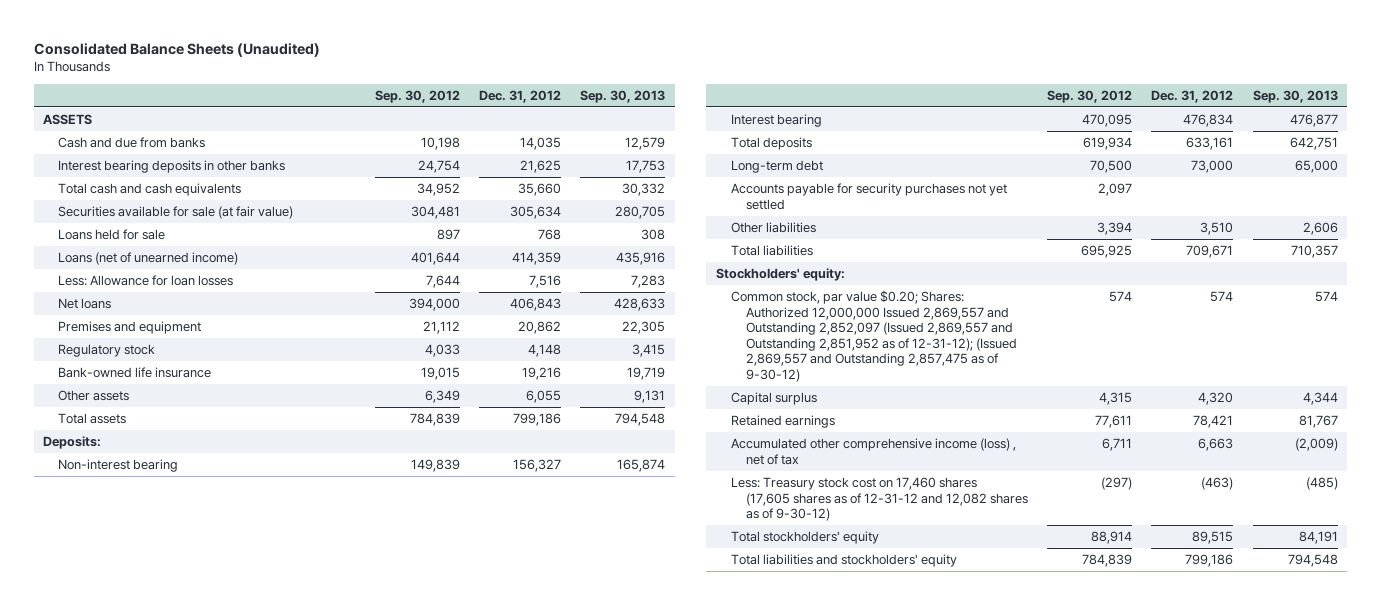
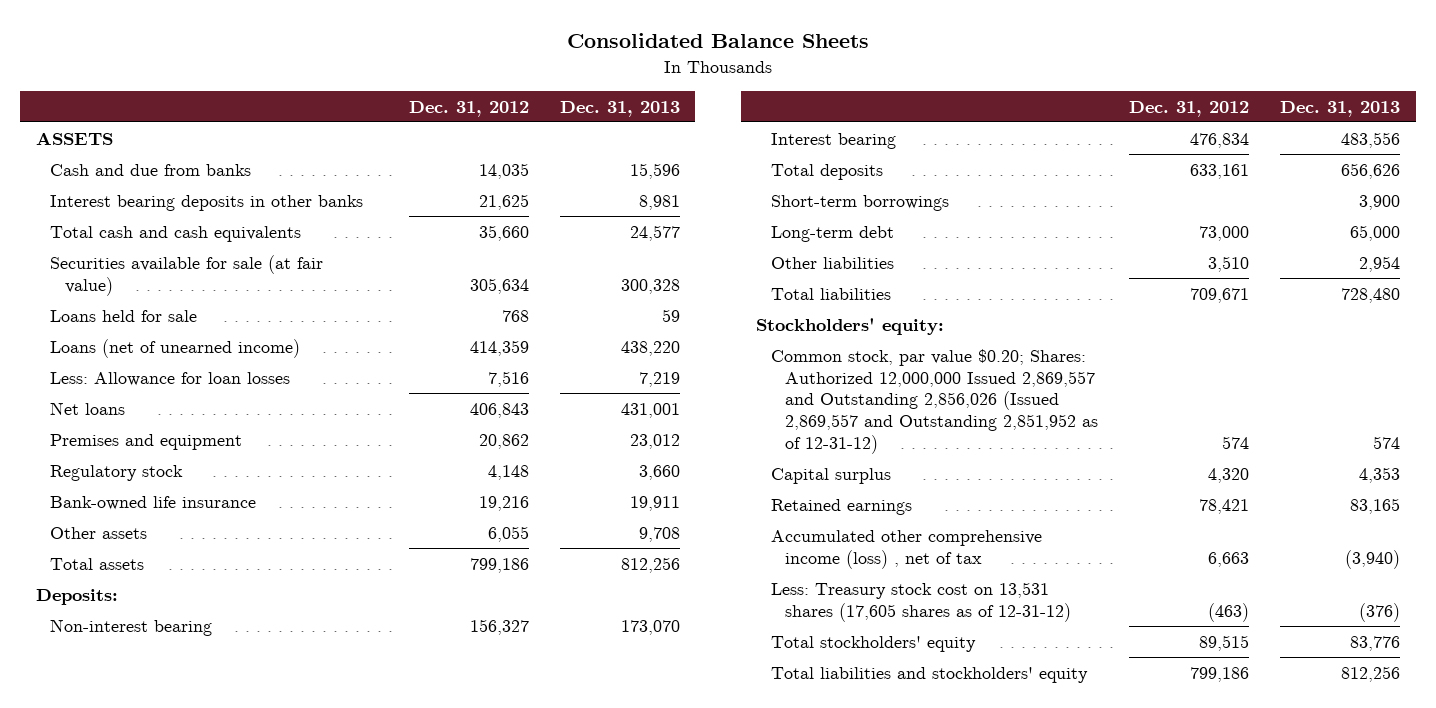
- Consolidated Balance Sheets (Unaudited)
+ Consolidated Balance Sheets
- | Sep. 30, 2012 | Dec. 31, 2012 | Sep. 30, 2013
+ | Dec. 31, 2012 | Dec. 31, 2013
+ Short-term borrowings | | 3,900
- Accounts payable for security purchases not yet settled | 2,097 | |
- Common stock, par value $0.20; Shares: Authorized 12,000,000 Issued 2,869,557 and Outstanding 2,852,097 (Issued 2,869,557 and Outstanding 2,851,952 as of 12-31-12); (Issued 2,869,557 and Outstanding 2,857,475 as of 9-30-12) | 574 | 574 | 574
+ Common stock, par value $0.20; Shares: Authorized 12,000,000 Issued 2,869,557 and Outstanding 2,856,026 (Issued 2,869,557 and Outstanding 2,851,952 as of 12-31-12) | 574 | 574
- Less: Treasury stock cost on 17,460 shares (17,605 shares as of 12-31-12 and 12,082 shares as of 9-30-12) | (297) | (463) | (485)
+ Less: Treasury stock cost on 13,531 shares (17,605 shares as of 12-31-12) | (463) | (376)

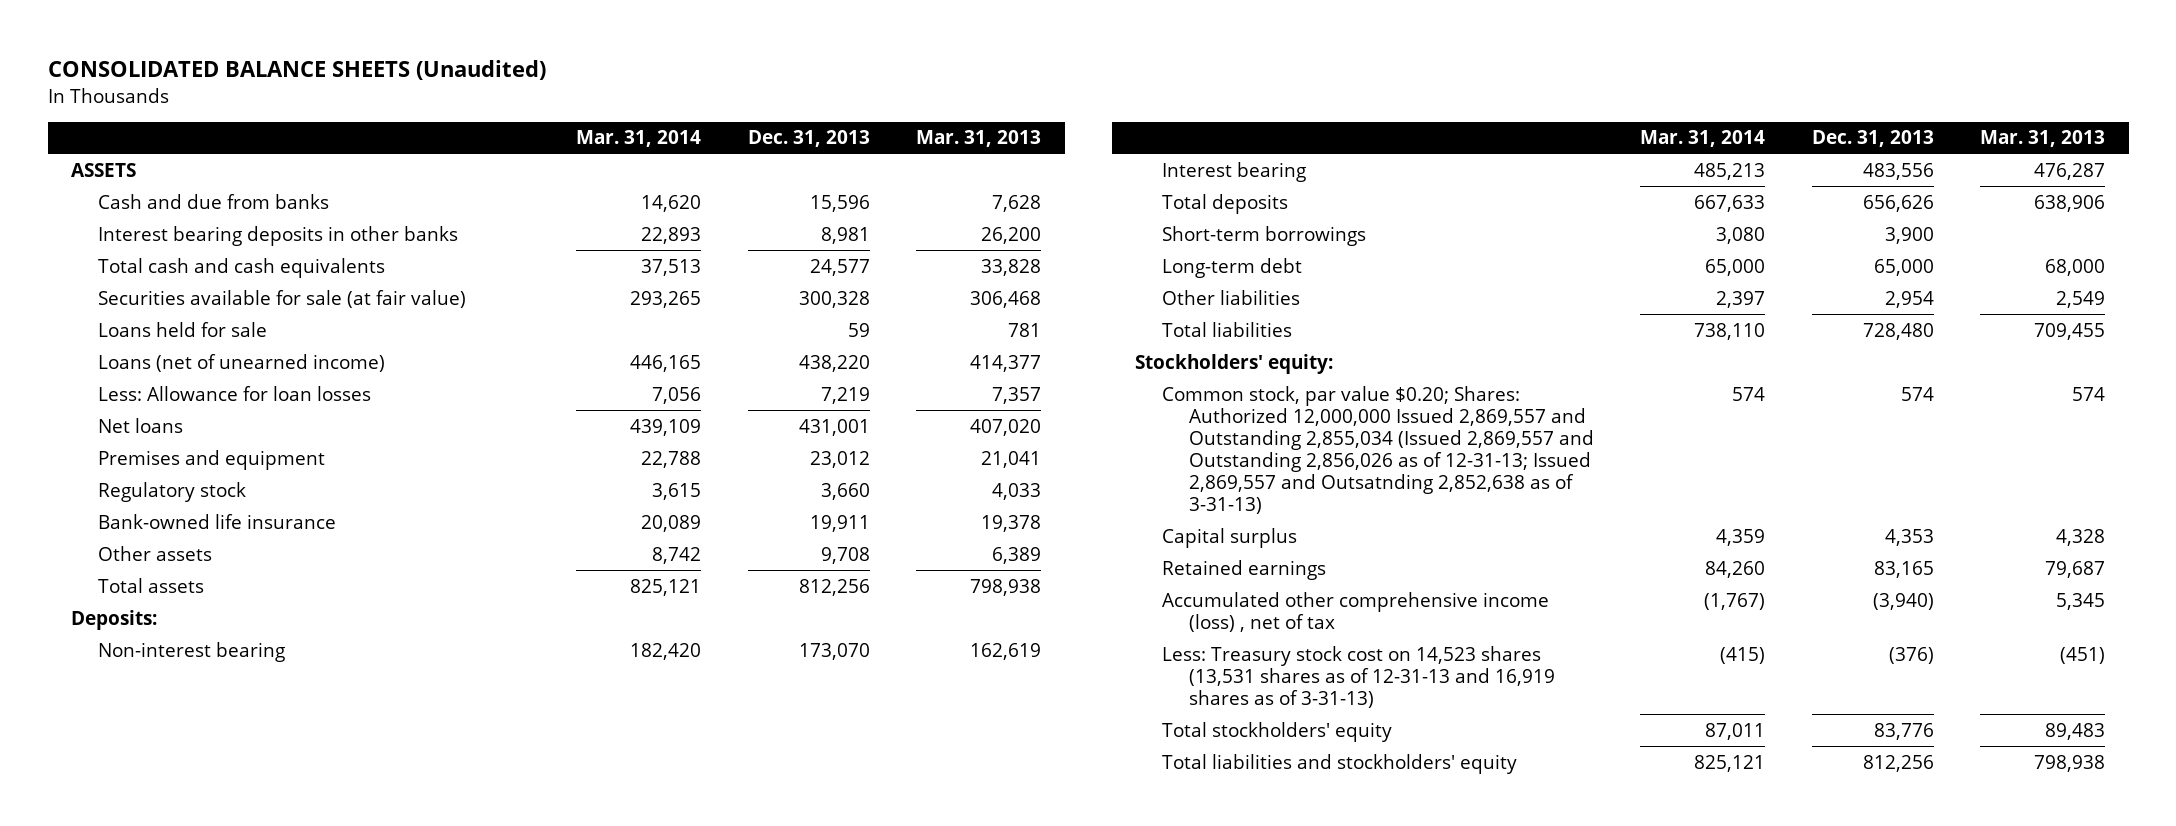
- Consolidated Balance Sheets
+ CONSOLIDATED BALANCE SHEETS (Unaudited)
- | Dec. 31, 2012 | Dec. 31, 2013
+ | Mar. 31, 2014 | Dec. 31, 2013 | Mar. 31, 2013
- Common stock, par value $0.20; Shares: Authorized 12,000,000 Issued 2,869,557 and Outstanding 2,856,026 (Issued 2,869,557 and Outstanding 2,851,952 as of 12-31-12) | 574 | 574
+ Common stock, par value $0.20; Shares: Authorized 12,000,000 Issued 2,869,557 and Outstanding 2,855,034 (Issued 2,869,557 and Outstanding 2,856,026 as of 12-31-13; Issued 2,869,557 and Outsatnding 2,852,638 as of 3-31-13) | 574 | 574 | 574
- Less: Treasury stock cost on 13,531 shares (17,605 shares as of 12-31-12) | (463) | (376)
+ Less: Treasury stock cost on 14,523 shares (13,531 shares as of 12-31-13 and 16,919 shares as of 3-31-13) | (415) | (376) | (451)

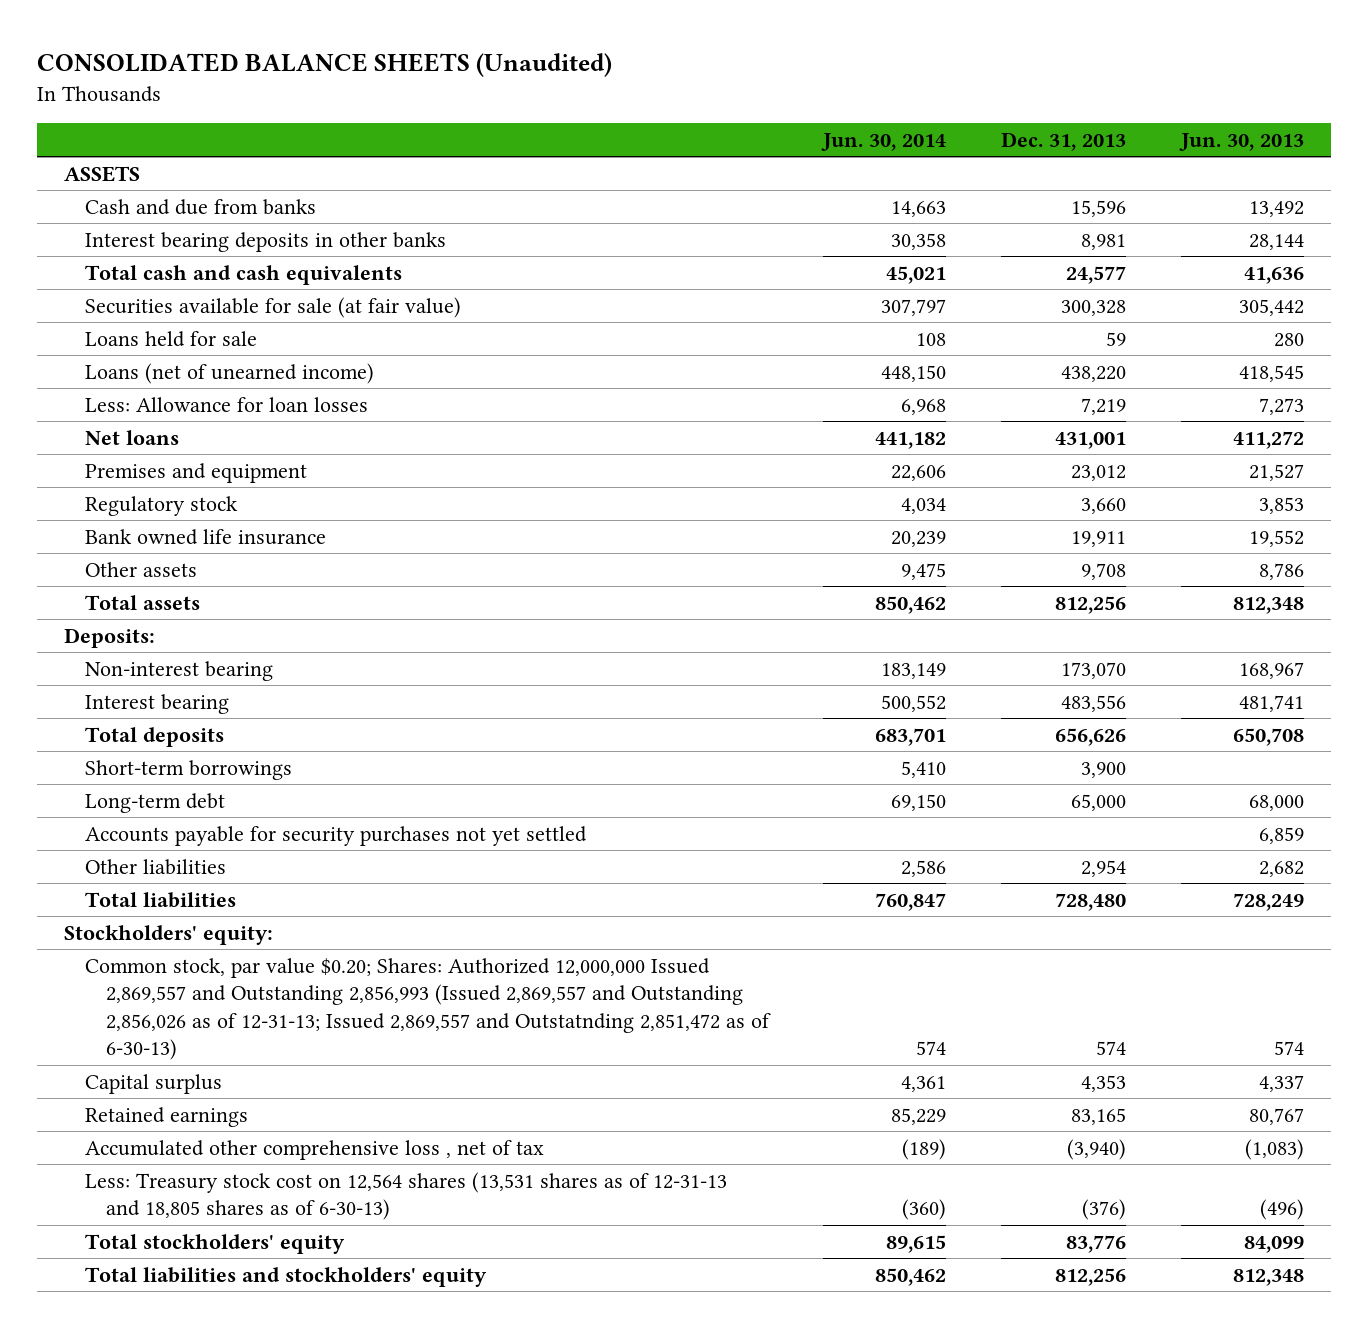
- | Mar. 31, 2014 | Dec. 31, 2013 | Mar. 31, 2013
+ | Jun. 30, 2014 | Dec. 31, 2013 | Jun. 30, 2013
- Bank-owned life insurance | 20,089 | 19,911 | 19,378
+ Bank owned life insurance | 20,239 | 19,911 | 19,552
+ Accounts payable for security purchases not yet settled | | | 6,859
- Common stock, par value $0.20; Shares: Authorized 12,000,000 Issued 2,869,557 and Outstanding 2,855,034 (Issued 2,869,557 and Outstanding 2,856,026 as of 12-31-13; Issued 2,869,557 and Outsatnding 2,852,638 as of 3-31-13) | 574 | 574 | 574
+ Common stock, par value $0.20; Shares: Authorized 12,000,000 Issued 2,869,557 and Outstanding 2,856,993 (Issued 2,869,557 and Outstanding 2,856,026 as of 12-31-13; Issued 2,869,557 and Outstatnding 2,851,472 as of 6-30-13) | 574 | 574 | 574
- Accumulated other comprehensive income (loss) , net of tax | (1,767) | (3,940) | 5,345
- Less: Treasury stock cost on 14,523 shares (13,531 shares as of 12-31-13 and 16,919 shares as of 3-31-13) | (415) | (376) | (451)
+ Accumulated other comprehensive loss , net of tax | (189) | (3,940) | (1,083)
+ Less: Treasury stock cost on 12,564 shares (13,531 shares as of 12-31-13 and 18,805 shares as of 6-30-13) | (360) | (376) | (496)

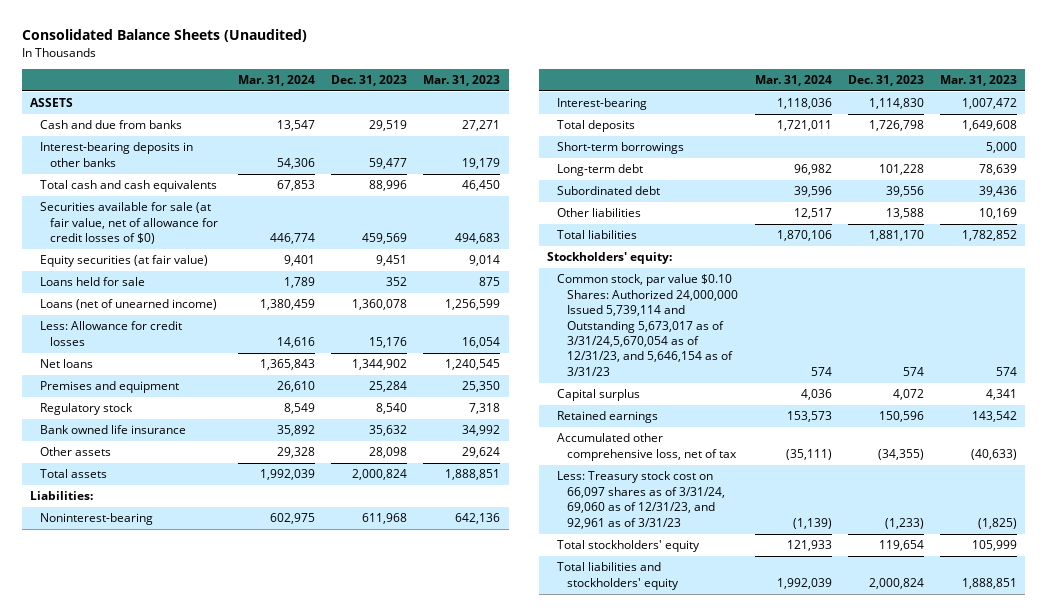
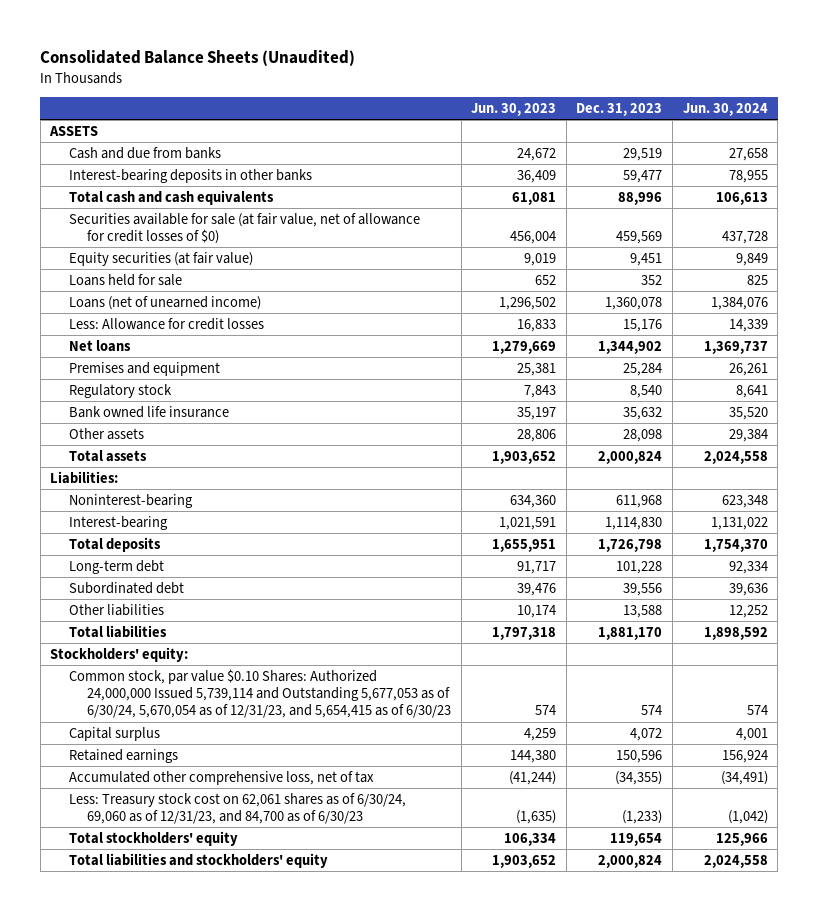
- | Mar. 31, 2024 | Dec. 31, 2023 | Mar. 31, 2023
+ | Jun. 30, 2023 | Dec. 31, 2023 | Jun. 30, 2024
- Short-term borrowings | | | 5,000
- Common stock, par value $0.10 Shares: Authorized 24,000,000 Issued 5,739,114 and Outstanding 5,673,017 as of 3/31/24,5,670,054 as of 12/31/23, and 5,646,154 as of 3/31/23 | 574 | 574 | 574
+ Common stock, par value $0.10 Shares: Authorized 24,000,000 Issued 5,739,114 and Outstanding 5,677,053 as of 6/30/24, 5,670,054 as of 12/31/23, and 5,654,415 as of 6/30/23 | 574 | 574 | 574
- Less: Treasury stock cost on 66,097 shares as of 3/31/24, 69,060 as of 12/31/23, and 92,961 as of 3/31/23 | (1,139) | (1,233) | (1,825)
+ Less: Treasury stock cost on 62,061 shares as of 6/30/24, 69,060 as of 12/31/23, and 84,700 as of 6/30/23 | (1,635) | (1,233) | (1,042)

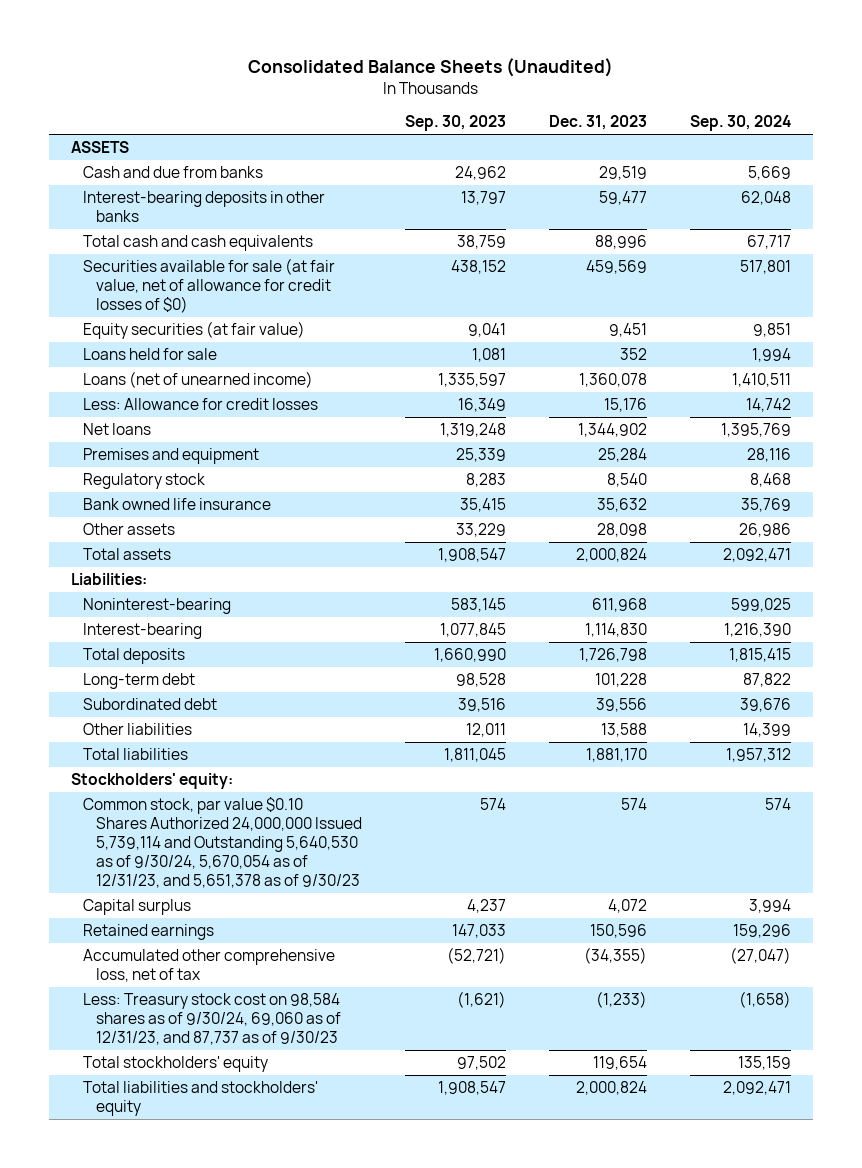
- | Jun. 30, 2023 | Dec. 31, 2023 | Jun. 30, 2024
+ | Sep. 30, 2023 | Dec. 31, 2023 | Sep. 30, 2024
- Common stock, par value $0.10 Shares: Authorized 24,000,000 Issued 5,739,114 and Outstanding 5,677,053 as of 6/30/24, 5,670,054 as of 12/31/23, and 5,654,415 as of 6/30/23 | 574 | 574 | 574
+ Common stock, par value $0.10 Shares Authorized 24,000,000 Issued 5,739,114 and Outstanding 5,640,530 as of 9/30/24, 5,670,054 as of 12/31/23, and 5,651,378 as of 9/30/23 | 574 | 574 | 574
- Less: Treasury stock cost on 62,061 shares as of 6/30/24, 69,060 as of 12/31/23, and 84,700 as of 6/30/23 | (1,635) | (1,233) | (1,042)
+ Less: Treasury stock cost on 98,584 shares as of 9/30/24, 69,060 as of 12/31/23, and 87,737 as of 9/30/23 | (1,621) | (1,233) | (1,658)

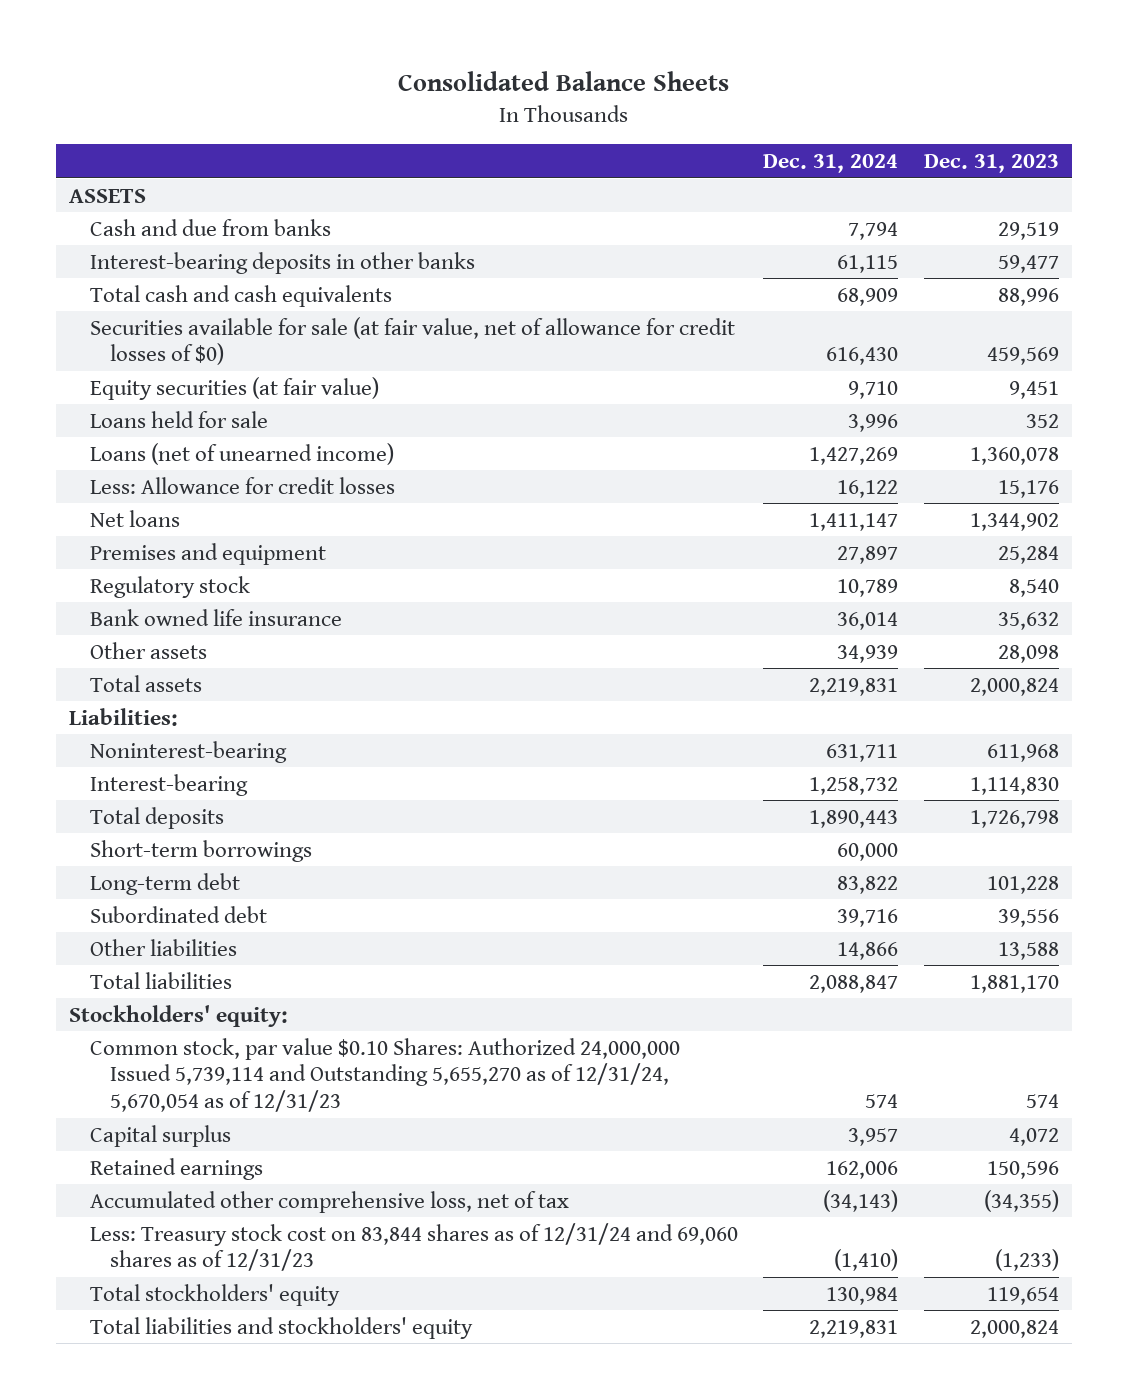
- Consolidated Balance Sheets (Unaudited)
+ Consolidated Balance Sheets
- | Sep. 30, 2023 | Dec. 31, 2023 | Sep. 30, 2024
+ | Dec. 31, 2024 | Dec. 31, 2023
+ Short-term borrowings | 60,000 |
- Common stock, par value $0.10 Shares Authorized 24,000,000 Issued 5,739,114 and Outstanding 5,640,530 as of 9/30/24, 5,670,054 as of 12/31/23, and 5,651,378 as of 9/30/23 | 574 | 574 | 574
+ Common stock, par value $0.10 Shares: Authorized 24,000,000 Issued 5,739,114 and Outstanding 5,655,270 as of 12/31/24, 5,670,054 as of 12/31/23 | 574 | 574
- Less: Treasury stock cost on 98,584 shares as of 9/30/24, 69,060 as of 12/31/23, and 87,737 as of 9/30/23 | (1,621) | (1,233) | (1,658)
+ Less: Treasury stock cost on 83,844 shares as of 12/31/24 and 69,060 shares as of 12/31/23 | (1,410) | (1,233)

